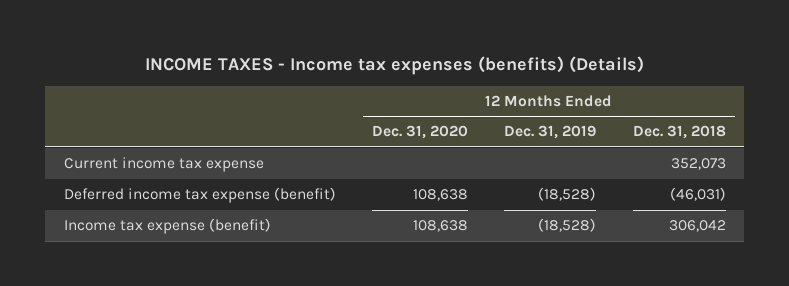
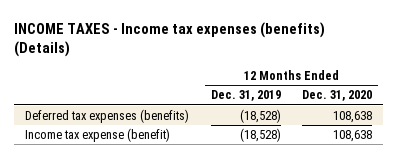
- | 12 Months Ended Dec. 31, 2020 | 12 Months Ended Dec. 31, 2019 | 12 Months Ended Dec. 31, 2018
+ | 12 Months Ended Dec. 31, 2019 | 12 Months Ended Dec. 31, 2020
- Current income tax expense | | | 352,073
- Deferred income tax expense (benefit) | 108,638 | (18,528) | (46,031)
+ Deferred tax expenses (benefits) | (18,528) | 108,638

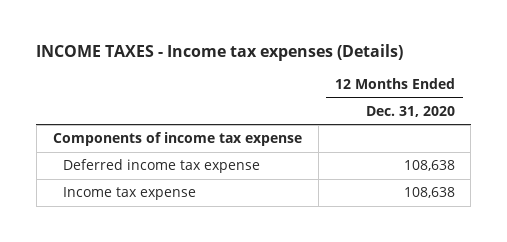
- INCOME TAXES - Income tax expenses (benefits) (Details)
+ INCOME TAXES - Income tax expenses (Details)
- | 12 Months Ended Dec. 31, 2019 | 12 Months Ended Dec. 31, 2020
+ | 12 Months Ended Dec. 31, 2020
- Deferred tax expenses (benefits) | (18,528) | 108,638
- Income tax expense (benefit) | (18,528) | 108,638
+ Components of income tax expense
+ Deferred income tax expense | 108,638
+ Income tax expense | 108,638

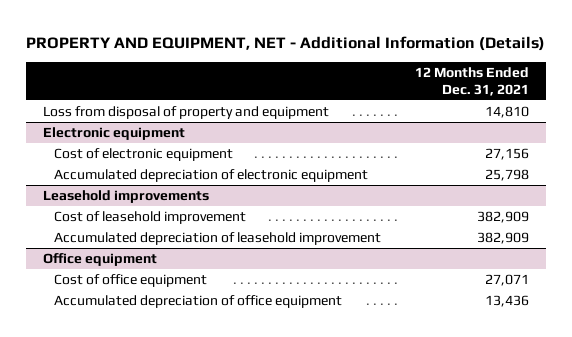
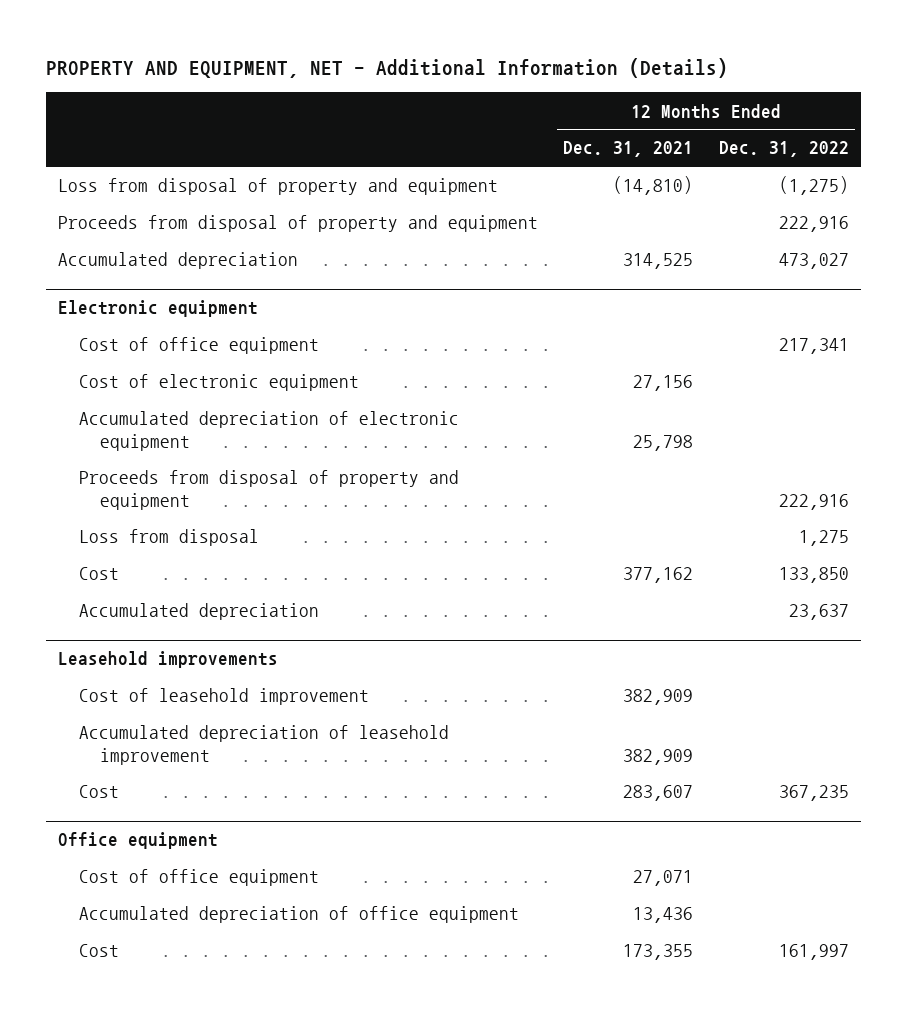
- | 12 Months Ended Dec. 31, 2021
+ | 12 Months Ended Dec. 31, 2021 | 12 Months Ended Dec. 31, 2022
- Loss from disposal of property and equipment | 14,810
+ Loss from disposal of property and equipment | (14,810) | (1,275)
+ Proceeds from disposal of property and equipment | | 222,916
+ Accumulated depreciation | 314,525 | 473,027
@ Electronic equipment
+ Cost of office equipment | | 217,341
+ Proceeds from disposal of property and equipment | | 222,916
+ Loss from disposal | | 1,275
+ Cost | 377,162 | 133,850
+ Accumulated depreciation | | 23,637
@ Leasehold improvements
+ Cost | 283,607 | 367,235
@ Office equipment
+ Cost | 173,355 | 161,997

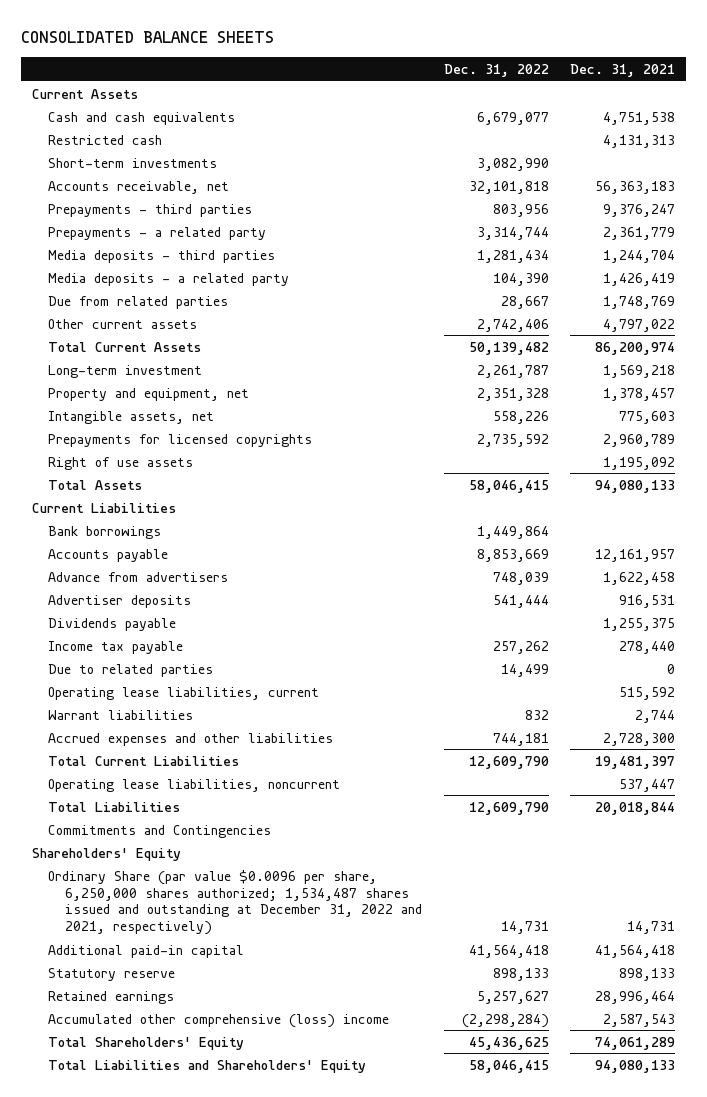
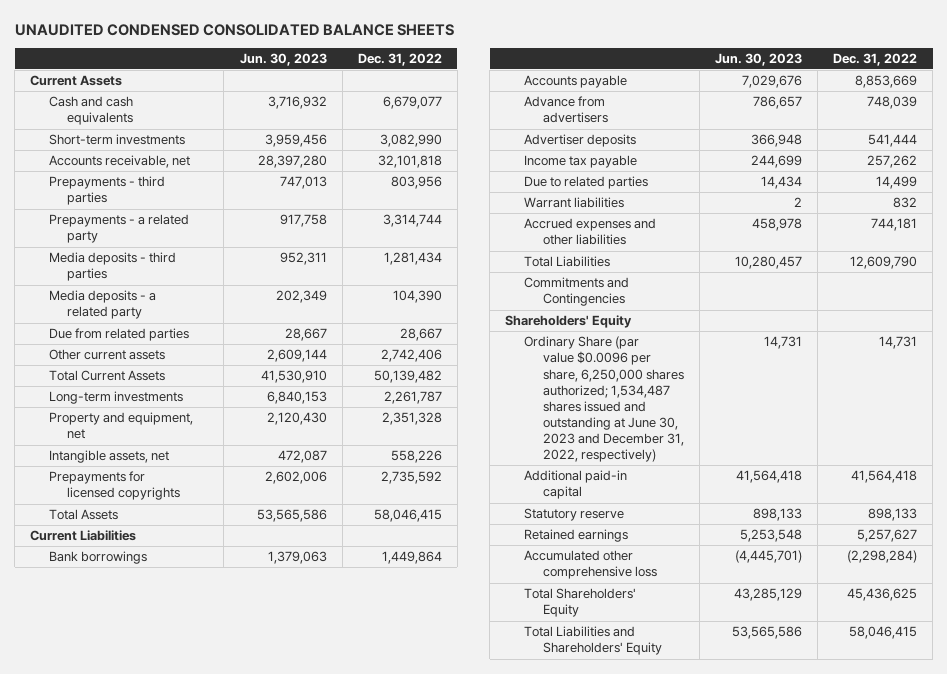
- CONSOLIDATED BALANCE SHEETS
+ UNAUDITED CONDENSED CONSOLIDATED BALANCE SHEETS
- | Dec. 31, 2022 | Dec. 31, 2021
+ | Jun. 30, 2023 | Dec. 31, 2022
- Restricted cash | | 4,131,313
- Long-term investment | 2,261,787 | 1,569,218
+ Long-term investments | 6,840,153 | 2,261,787
- Right of use assets | | 1,195,092
- Dividends payable | | 1,255,375
- Operating lease liabilities, current | | 515,592
- Total Current Liabilities | 12,609,790 | 19,481,397
- Operating lease liabilities, noncurrent | | 537,447
- Ordinary Share (par value $0.0096 per share, 6,250,000 shares authorized; 1,534,487 shares issued and outstanding at December 31, 2022 and 2021, respectively) | 14,731 | 14,731
+ Ordinary Share (par value $0.0096 per share, 6,250,000 shares authorized; 1,534,487 shares issued and outstanding at June 30, 2023 and December 31, 2022, respectively) | 14,731 | 14,731
- Accumulated other comprehensive (loss) income | (2,298,284) | 2,587,543
+ Accumulated other comprehensive loss | (4,445,701) | (2,298,284)

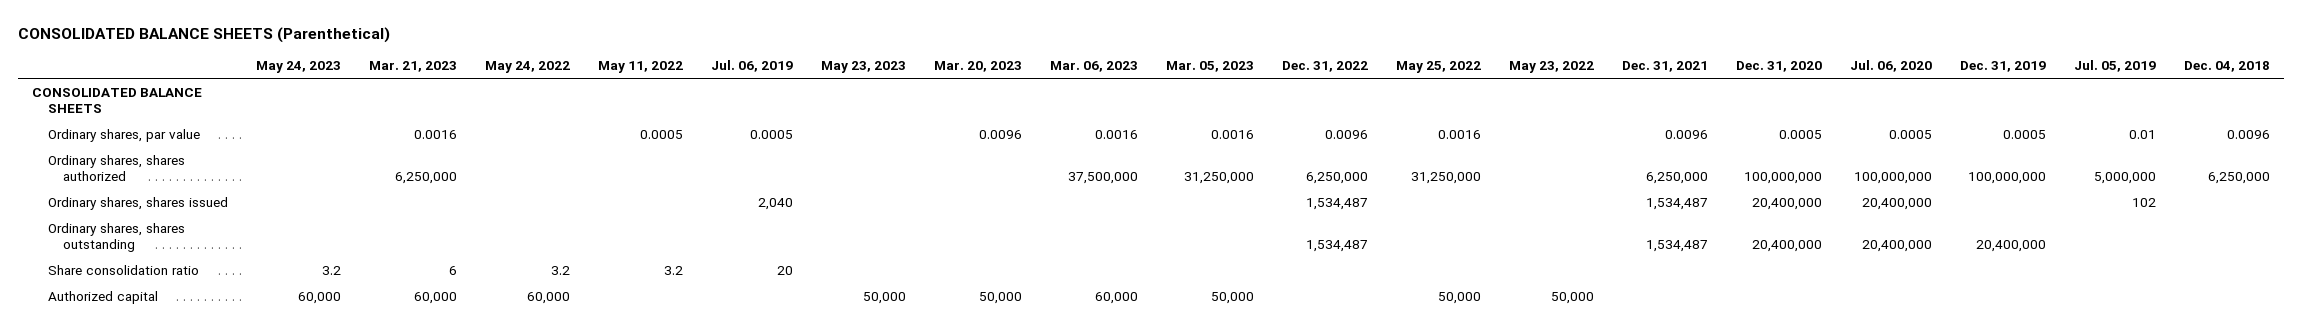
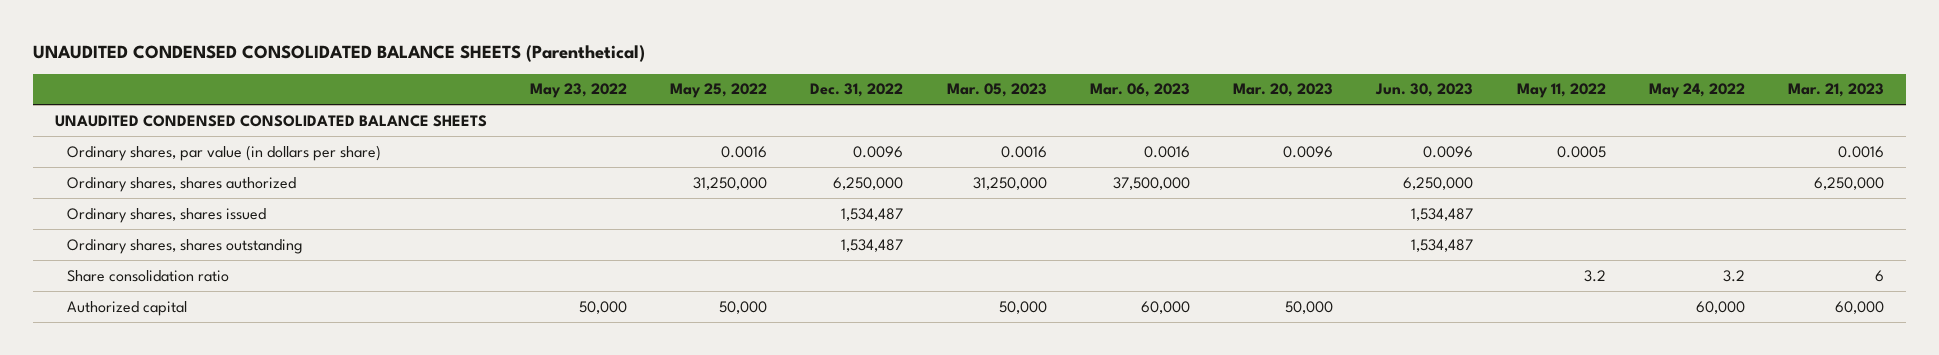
- CONSOLIDATED BALANCE SHEETS (Parenthetical)
+ UNAUDITED CONDENSED CONSOLIDATED BALANCE SHEETS (Parenthetical)
- | May 24, 2023 | Mar. 21, 2023 | May 24, 2022 | May 11, 2022 | Jul. 06, 2019 | May 23, 2023 | Mar. 20, 2023 | Mar. 06, 2023 | Mar. 05, 2023 | Dec. 31, 2022 | May 25, 2022 | May 23, 2022 | Dec. 31, 2021 | Dec. 31, 2020 | Jul. 06, 2020 | Dec. 31, 2019 | Jul. 05, 2019 | Dec. 04, 2018
+ | May 23, 2022 | May 25, 2022 | Dec. 31, 2022 | Mar. 05, 2023 | Mar. 06, 2023 | Mar. 20, 2023 | Jun. 30, 2023 | May 11, 2022 | May 24, 2022 | Mar. 21, 2023
- CONSOLIDATED BALANCE SHEETS
- Ordinary shares, par value | | 0.0016 | | 0.0005 | 0.0005 | | 0.0096 | 0.0016 | 0.0016 | 0.0096 | 0.0016 | | 0.0096 | 0.0005 | 0.0005 | 0.0005 | 0.01 | 0.0096
+ UNAUDITED CONDENSED CONSOLIDATED BALANCE SHEETS
+ Ordinary shares, par value (in dollars per share) | | 0.0016 | 0.0096 | 0.0016 | 0.0016 | 0.0096 | 0.0096 | 0.0005 | | 0.0016

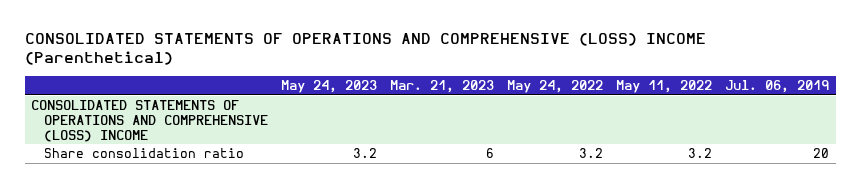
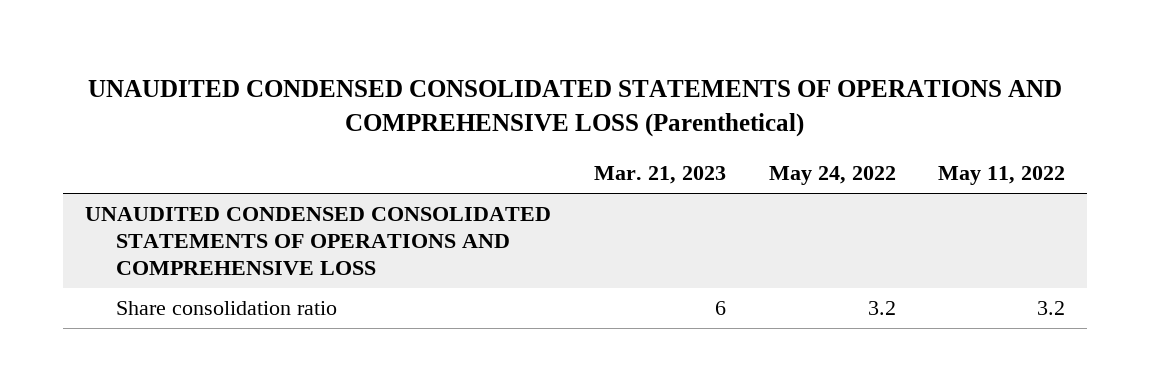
- CONSOLIDATED STATEMENTS OF OPERATIONS AND COMPREHENSIVE (LOSS) INCOME (Parenthetical)
+ UNAUDITED CONDENSED CONSOLIDATED STATEMENTS OF OPERATIONS AND COMPREHENSIVE LOSS (Parenthetical)
- | May 24, 2023 | Mar. 21, 2023 | May 24, 2022 | May 11, 2022 | Jul. 06, 2019
+ | Mar. 21, 2023 | May 24, 2022 | May 11, 2022
- CONSOLIDATED STATEMENTS OF OPERATIONS AND COMPREHENSIVE (LOSS) INCOME
+ UNAUDITED CONDENSED CONSOLIDATED STATEMENTS OF OPERATIONS AND COMPREHENSIVE LOSS

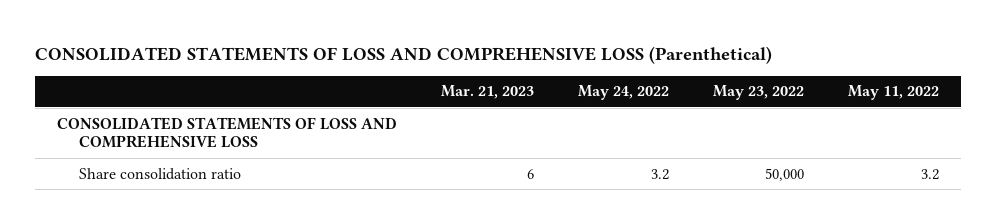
- UNAUDITED CONDENSED CONSOLIDATED STATEMENTS OF OPERATIONS AND COMPREHENSIVE LOSS (Parenthetical)
+ CONSOLIDATED STATEMENTS OF LOSS AND COMPREHENSIVE LOSS (Parenthetical)
- | Mar. 21, 2023 | May 24, 2022 | May 11, 2022
+ | Mar. 21, 2023 | May 24, 2022 | May 23, 2022 | May 11, 2022
- UNAUDITED CONDENSED CONSOLIDATED STATEMENTS OF OPERATIONS AND COMPREHENSIVE LOSS
+ CONSOLIDATED STATEMENTS OF LOSS AND COMPREHENSIVE LOSS

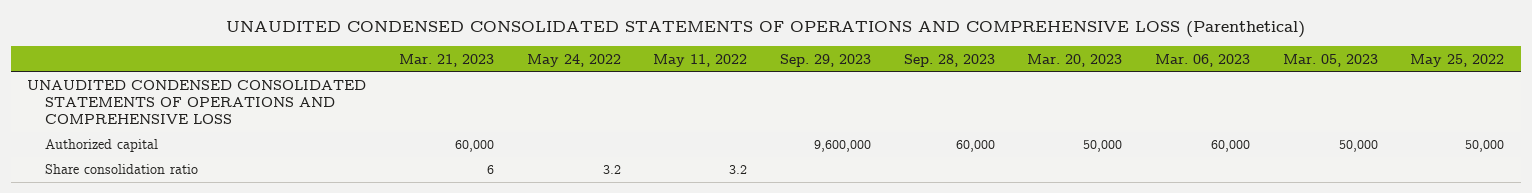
- CONSOLIDATED STATEMENTS OF LOSS AND COMPREHENSIVE LOSS (Parenthetical)
+ UNAUDITED CONDENSED CONSOLIDATED STATEMENTS OF OPERATIONS AND COMPREHENSIVE LOSS (Parenthetical)
- | Mar. 21, 2023 | May 24, 2022 | May 23, 2022 | May 11, 2022
+ | Mar. 21, 2023 | May 24, 2022 | May 11, 2022 | Sep. 29, 2023 | Sep. 28, 2023 | Mar. 20, 2023 | Mar. 06, 2023 | Mar. 05, 2023 | May 25, 2022
- CONSOLIDATED STATEMENTS OF LOSS AND COMPREHENSIVE LOSS
+ UNAUDITED CONDENSED CONSOLIDATED STATEMENTS OF OPERATIONS AND COMPREHENSIVE LOSS
+ Authorized capital | 60,000 | | | 9,600,000 | 60,000 | 50,000 | 60,000 | 50,000 | 50,000

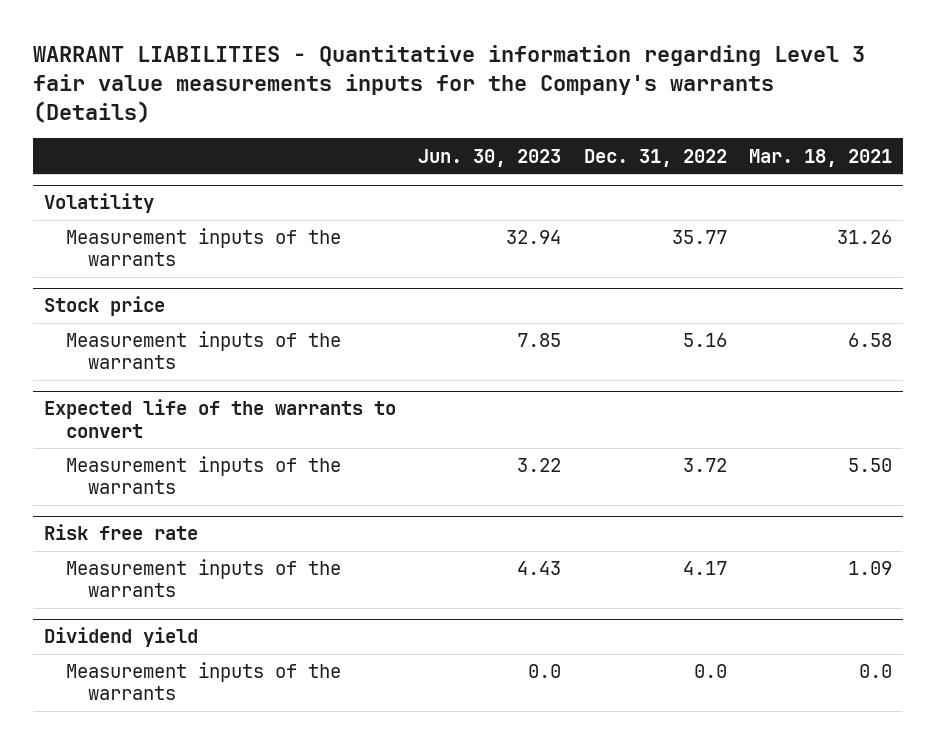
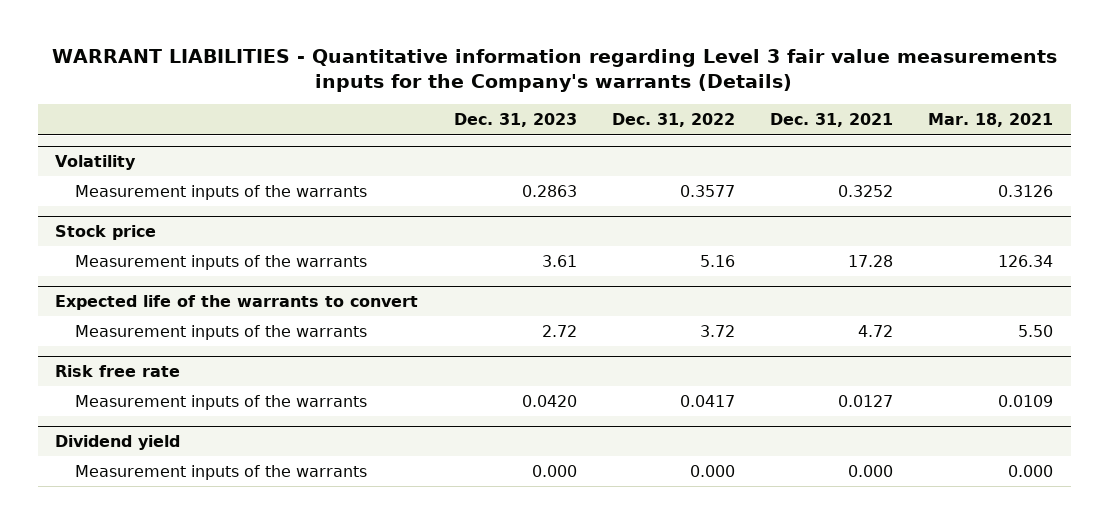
- | Jun. 30, 2023 | Dec. 31, 2022 | Mar. 18, 2021
+ | Dec. 31, 2023 | Dec. 31, 2022 | Dec. 31, 2021 | Mar. 18, 2021
@ Volatility
- Measurement inputs of the warrants | 32.94 | 35.77 | 31.26
+ Measurement inputs of the warrants | 0.2863 | 0.3577 | 0.3252 | 0.3126
@ Stock price
- Measurement inputs of the warrants | 7.85 | 5.16 | 6.58
+ Measurement inputs of the warrants | 3.61 | 5.16 | 17.28 | 126.34
@ Risk free rate
- Measurement inputs of the warrants | 4.43 | 4.17 | 1.09
+ Measurement inputs of the warrants | 0.0420 | 0.0417 | 0.0127 | 0.0109
@ Dividend yield
- Measurement inputs of the warrants | 0.0 | 0.0 | 0.0
+ Measurement inputs of the warrants | 0.000 | 0.000 | 0.000 | 0.000

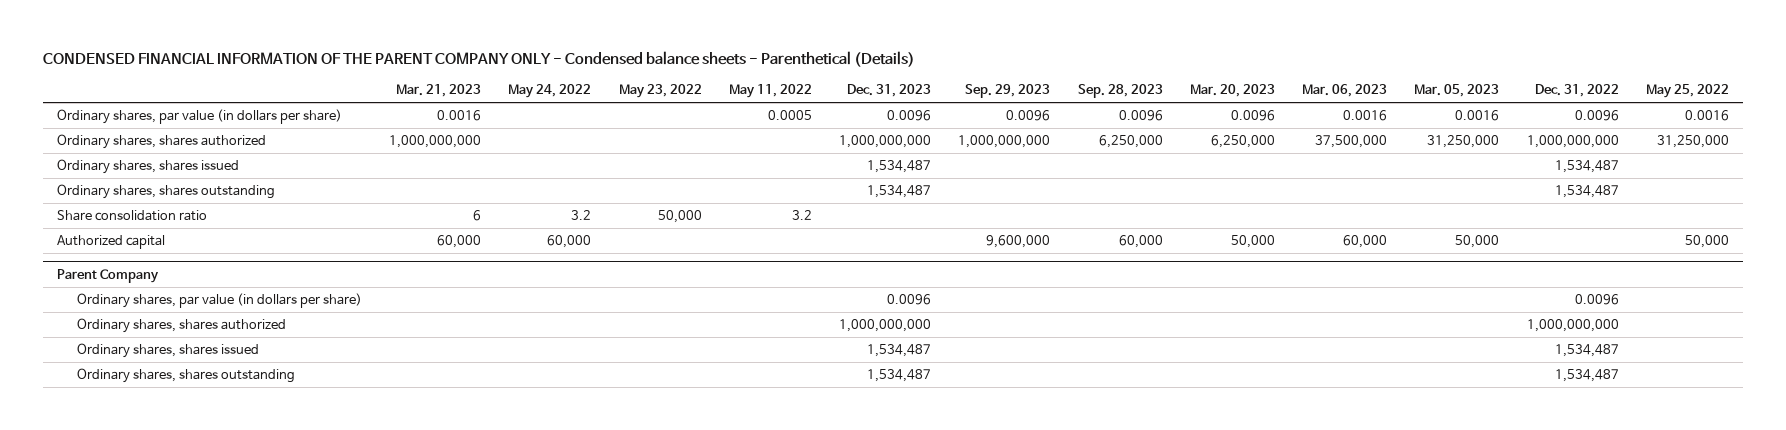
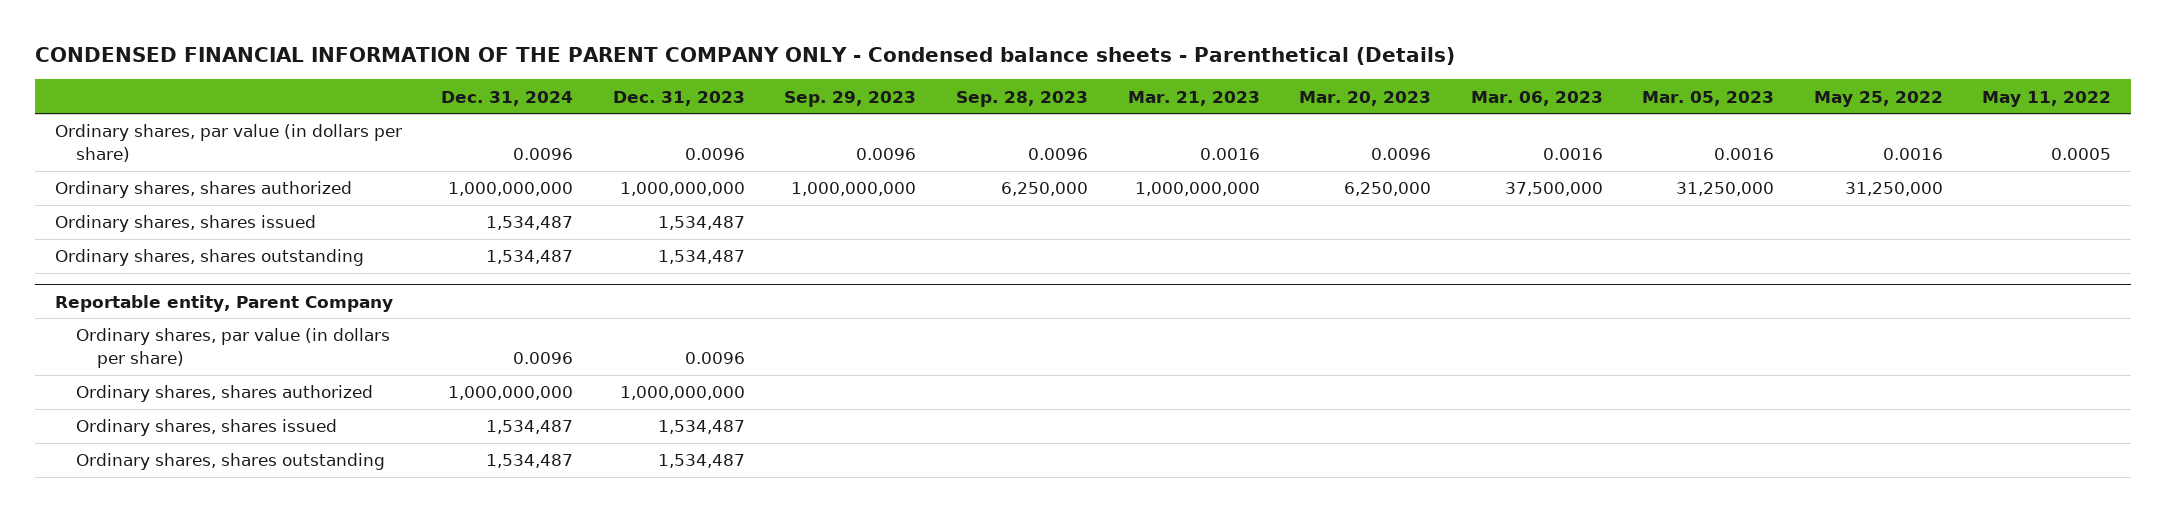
- | Mar. 21, 2023 | May 24, 2022 | May 23, 2022 | May 11, 2022 | Dec. 31, 2023 | Sep. 29, 2023 | Sep. 28, 2023 | Mar. 20, 2023 | Mar. 06, 2023 | Mar. 05, 2023 | Dec. 31, 2022 | May 25, 2022
+ | Dec. 31, 2024 | Dec. 31, 2023 | Sep. 29, 2023 | Sep. 28, 2023 | Mar. 21, 2023 | Mar. 20, 2023 | Mar. 06, 2023 | Mar. 05, 2023 | May 25, 2022 | May 11, 2022
- Share consolidation ratio | 6 | 3.2 | 50,000 | 3.2 | | | | | | | |
- Authorized capital | 60,000 | 60,000 | | | | 9,600,000 | 60,000 | 50,000 | 60,000 | 50,000 | | 50,000
- Parent Company
+ Reportable entity, Parent Company

